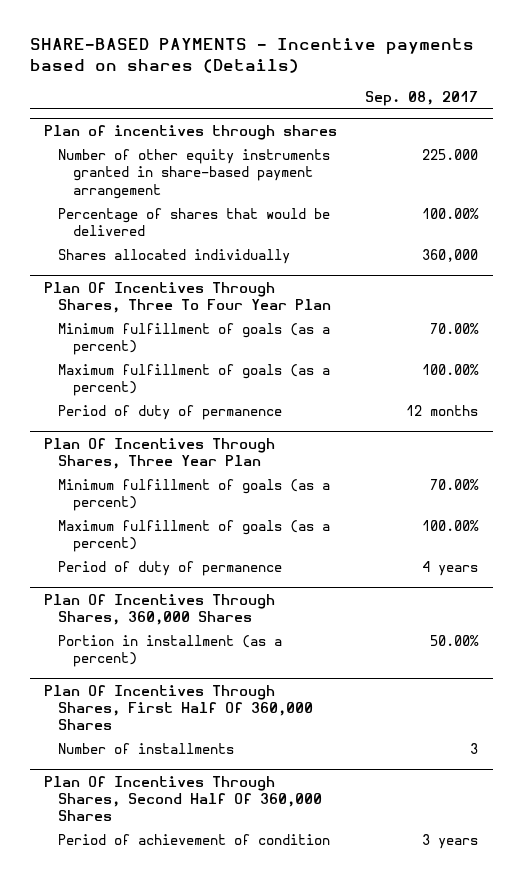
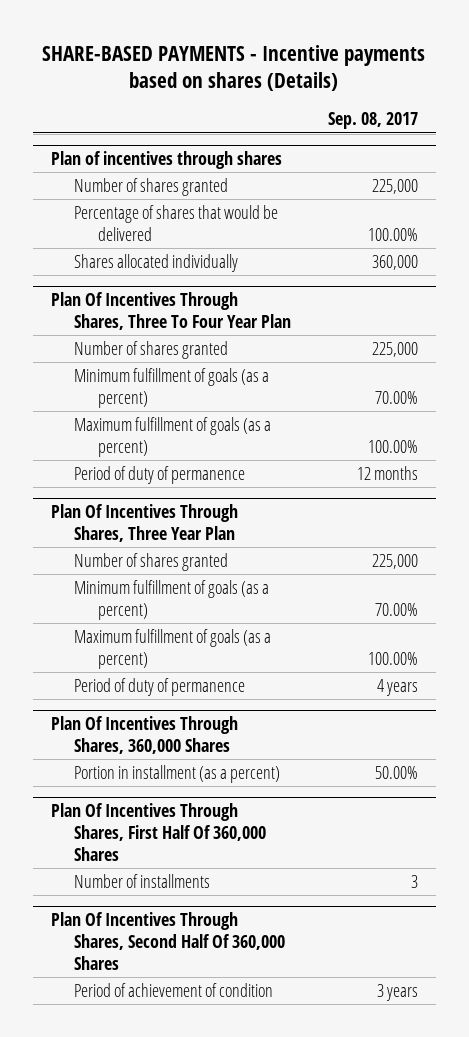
@ Plan of incentives through shares
- Number of other equity instruments granted in share-based payment arrangement | 225.000
+ Number of shares granted | 225,000
@ Plan Of Incentives Through Shares, Three To Four Year Plan
+ Number of shares granted | 225,000
@ Plan Of Incentives Through Shares, Three Year Plan
+ Number of shares granted | 225,000

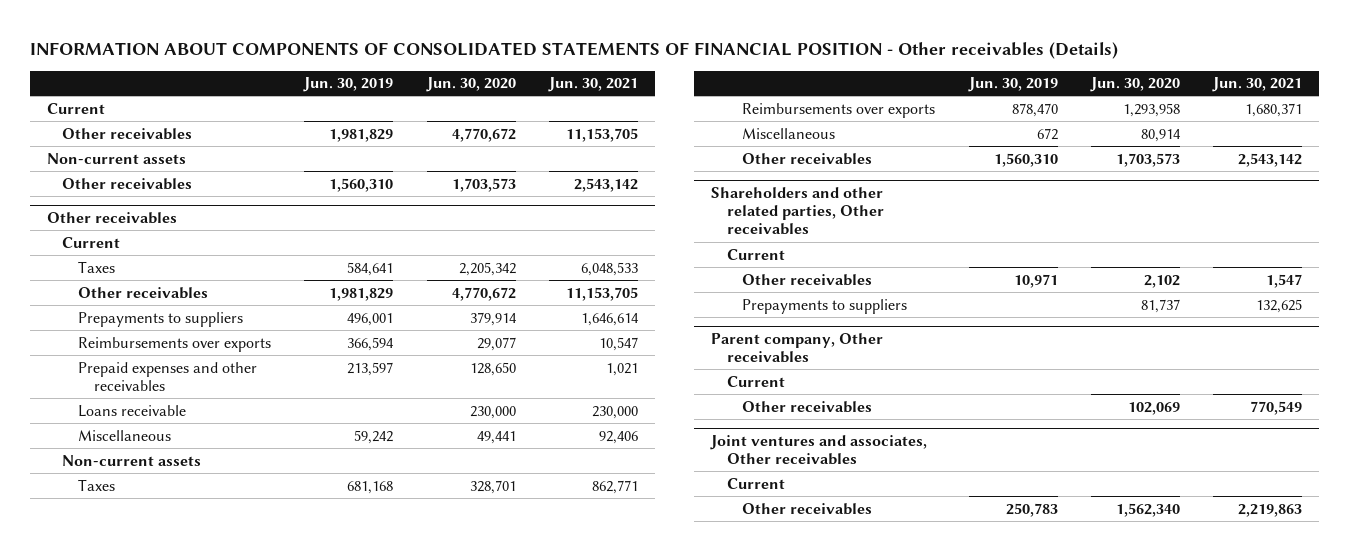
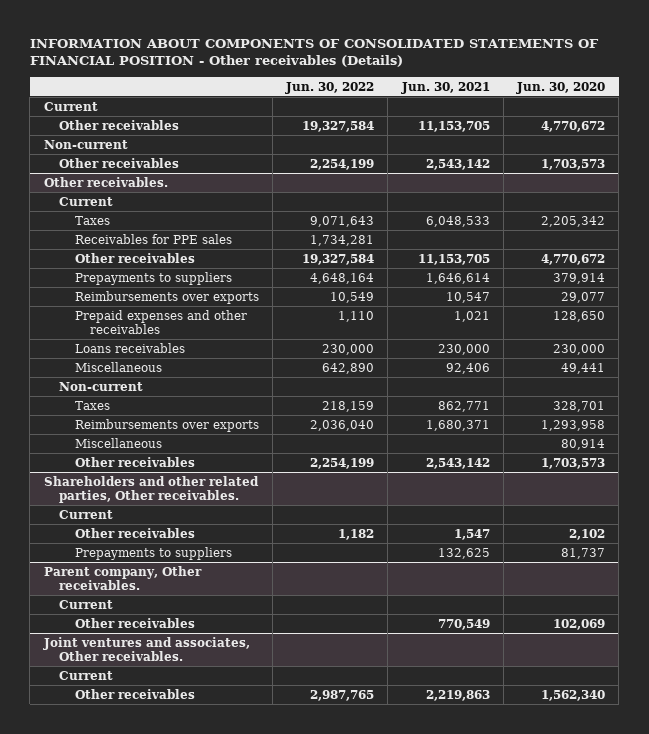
- | Jun. 30, 2019 | Jun. 30, 2020 | Jun. 30, 2021
+ | Jun. 30, 2022 | Jun. 30, 2021 | Jun. 30, 2020
- Non-current assets
+ Non-current
- Other receivables
+ Other receivables.
+ Receivables for PPE sales | 1,734,281 | |
- Loans receivable | | 230,000 | 230,000
+ Loans receivables | 230,000 | 230,000 | 230,000
- Non-current assets
+ Non-current
- Shareholders and other related parties, Other receivables
+ Shareholders and other related parties, Other receivables.
- Parent company, Other receivables
+ Parent company, Other receivables.
- Joint ventures and associates, Other receivables
+ Joint ventures and associates, Other receivables.

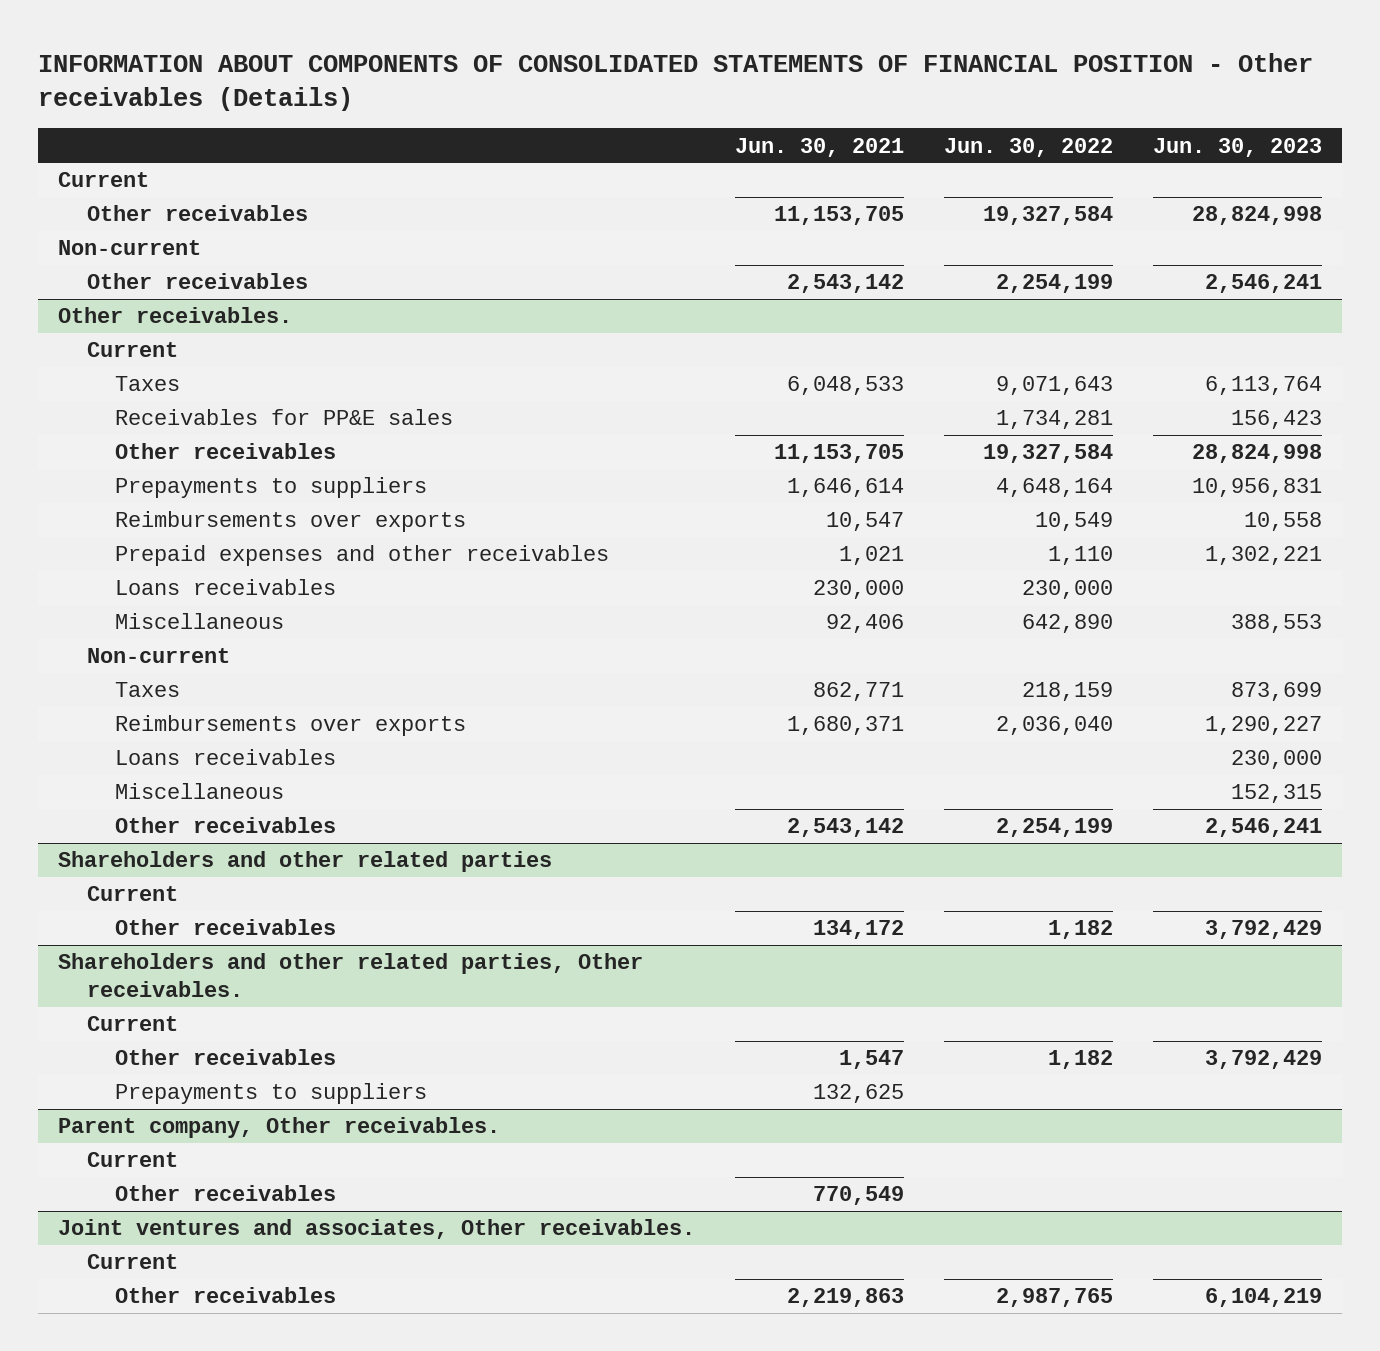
- | Jun. 30, 2022 | Jun. 30, 2021 | Jun. 30, 2020
+ | Jun. 30, 2021 | Jun. 30, 2022 | Jun. 30, 2023
@ Other receivables.
- Receivables for PPE sales | 1,734,281 | |
+ Receivables for PP&E sales | | 1,734,281 | 156,423
+ Loans receivables | | | 230,000
+ Shareholders and other related parties
+ Current
+ Other receivables | 134,172 | 1,182 | 3,792,429

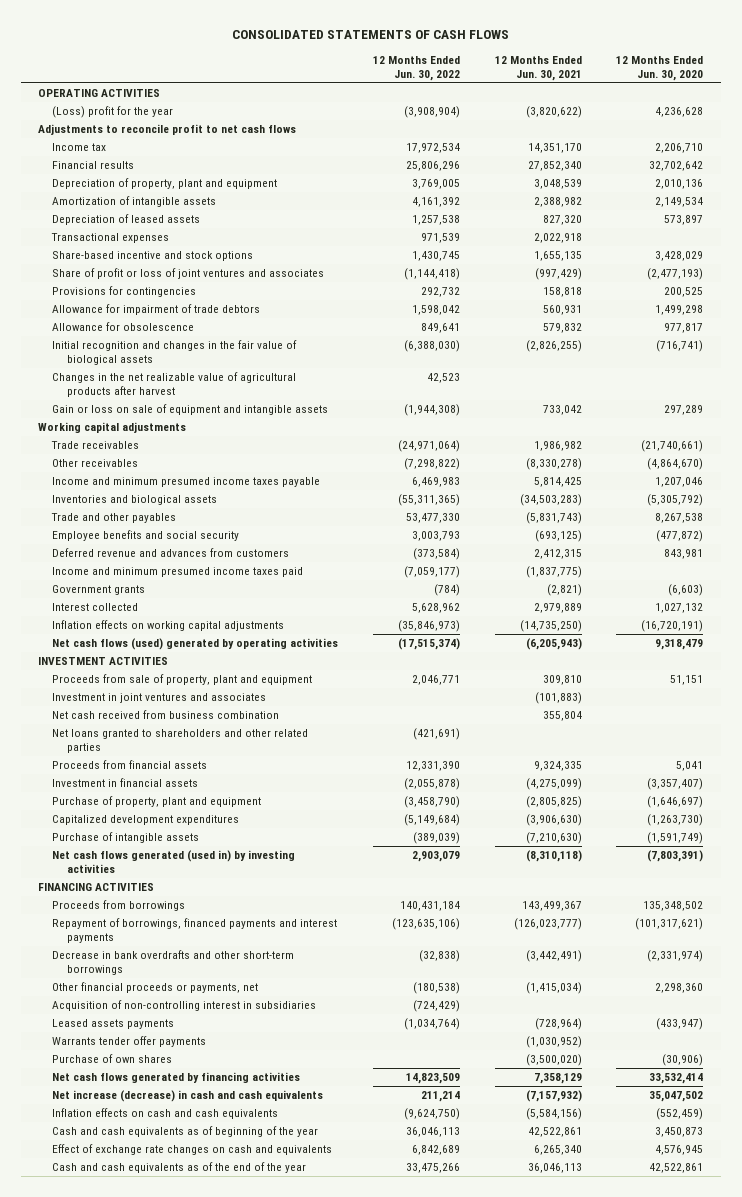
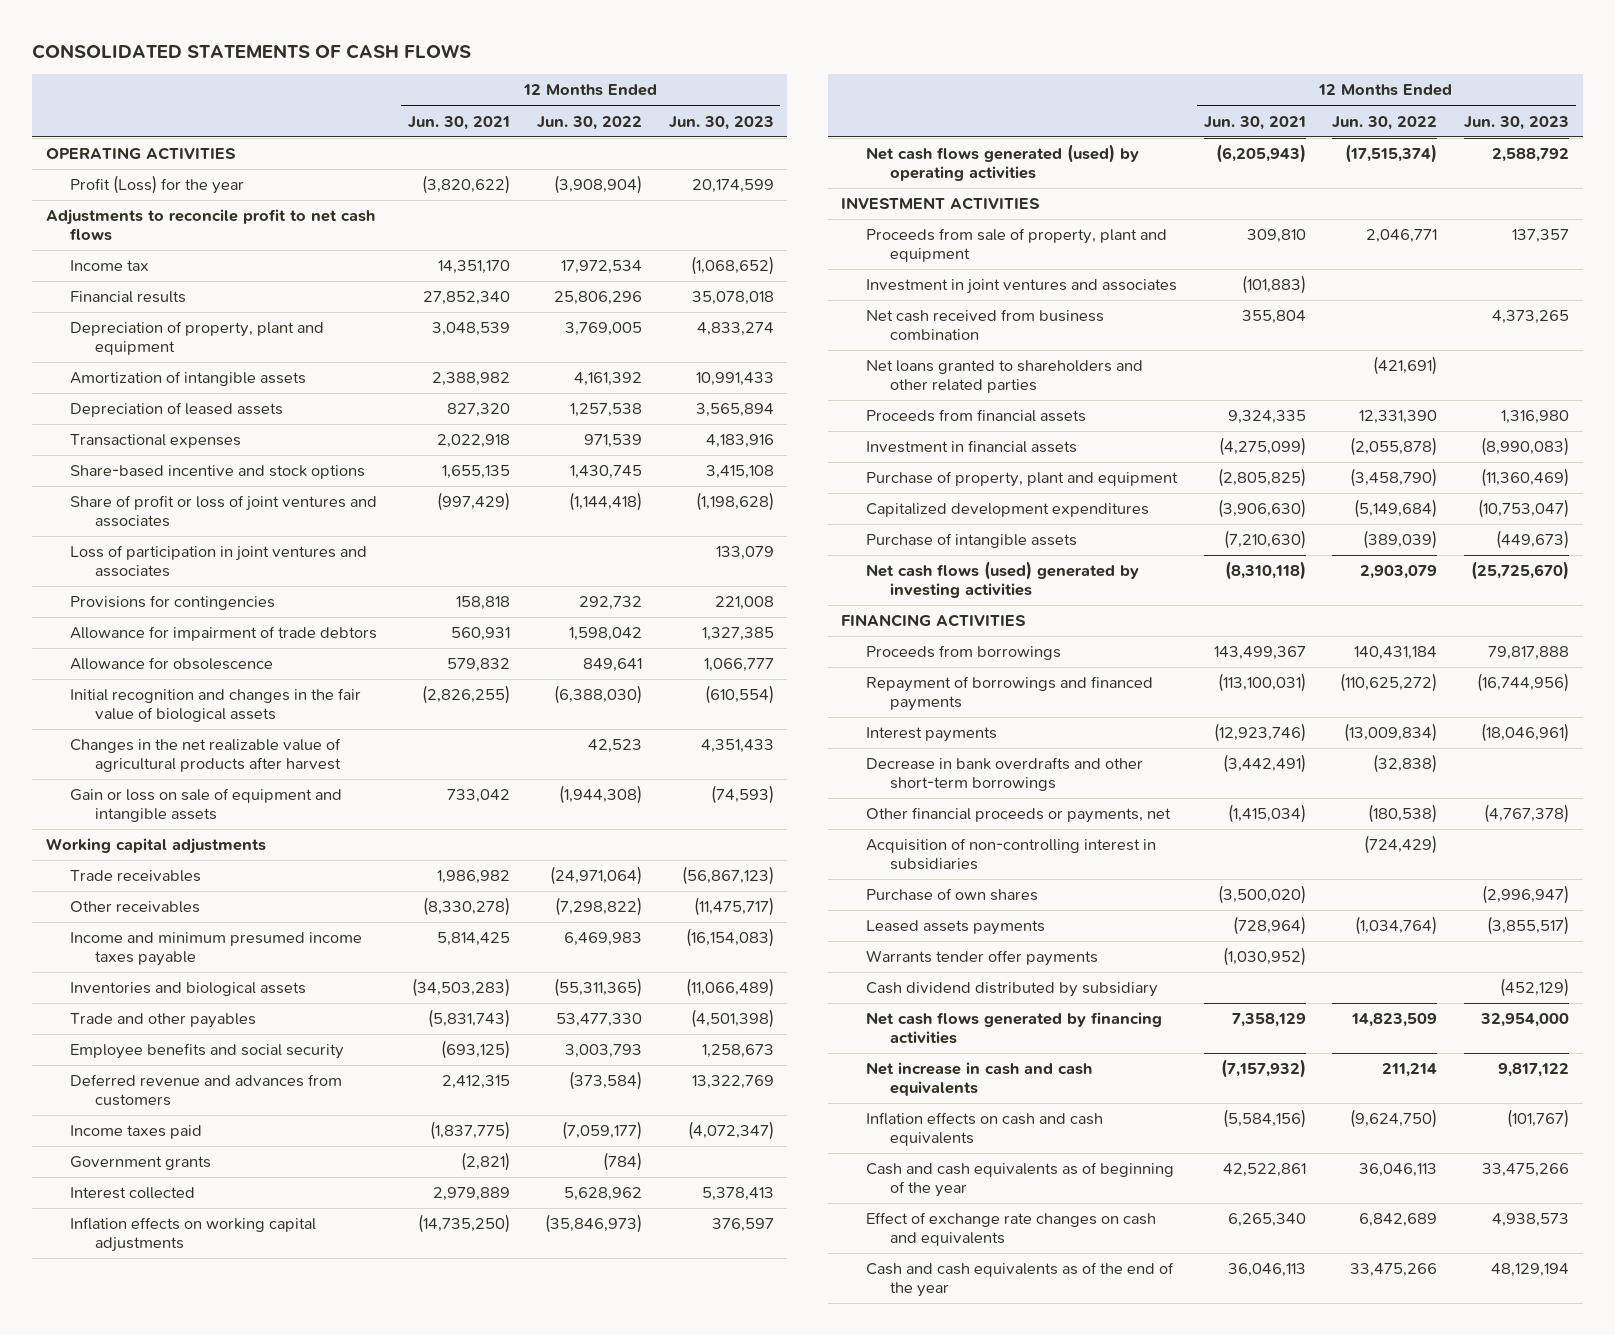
- | 12 Months Ended Jun. 30, 2022 | 12 Months Ended Jun. 30, 2021 | 12 Months Ended Jun. 30, 2020
+ | 12 Months Ended Jun. 30, 2021 | 12 Months Ended Jun. 30, 2022 | 12 Months Ended Jun. 30, 2023
- (Loss) profit for the year | (3,908,904) | (3,820,622) | 4,236,628
+ Profit (Loss) for the year | (3,820,622) | (3,908,904) | 20,174,599
+ Loss of participation in joint ventures and associates | | | 133,079
- Income and minimum presumed income taxes paid | (7,059,177) | (1,837,775) |
+ Income taxes paid | (1,837,775) | (7,059,177) | (4,072,347)
- Net cash flows (used) generated by operating activities | (17,515,374) | (6,205,943) | 9,318,479
+ Net cash flows generated (used) by operating activities | (6,205,943) | (17,515,374) | 2,588,792
- Net cash flows generated (used in) by investing activities | 2,903,079 | (8,310,118) | (7,803,391)
+ Net cash flows (used) generated by investing activities | (8,310,118) | 2,903,079 | (25,725,670)
- Repayment of borrowings, financed payments and interest payments | (123,635,106) | (126,023,777) | (101,317,621)
+ Repayment of borrowings and financed payments | (113,100,031) | (110,625,272) | (16,744,956)
+ Interest payments | (12,923,746) | (13,009,834) | (18,046,961)
moved up: Purchase of own shares | (3,500,020) | | (2,996,947)
+ Cash dividend distributed by subsidiary | | | (452,129)
- Net increase (decrease) in cash and cash equivalents | 211,214 | (7,157,932) | 35,047,502
+ Net increase in cash and cash equivalents | (7,157,932) | 211,214 | 9,817,122

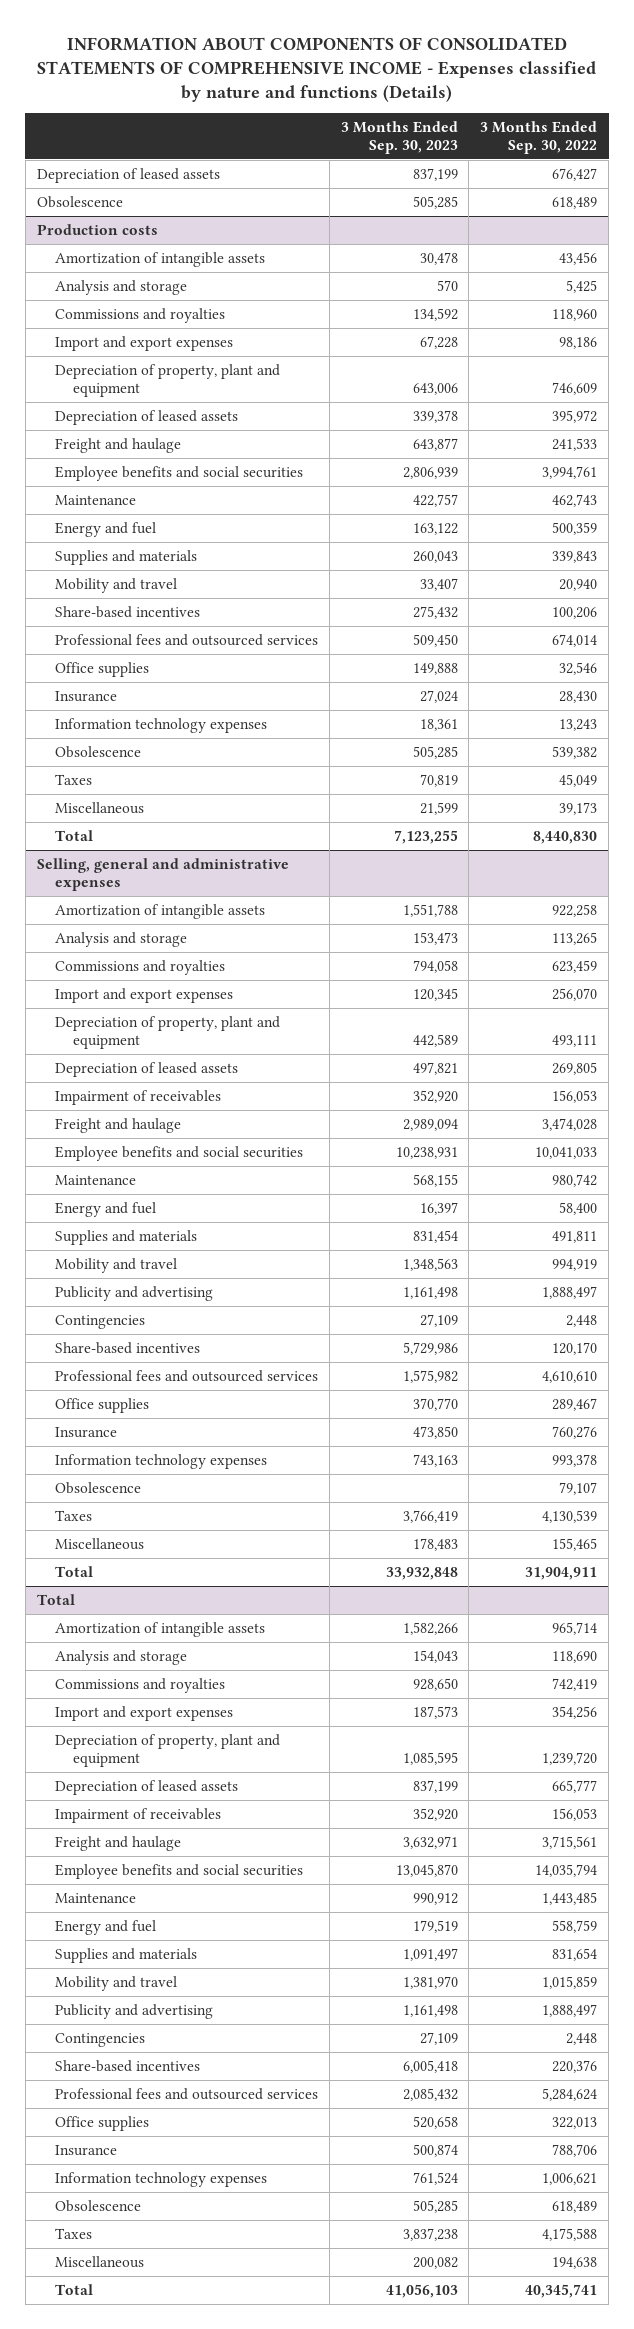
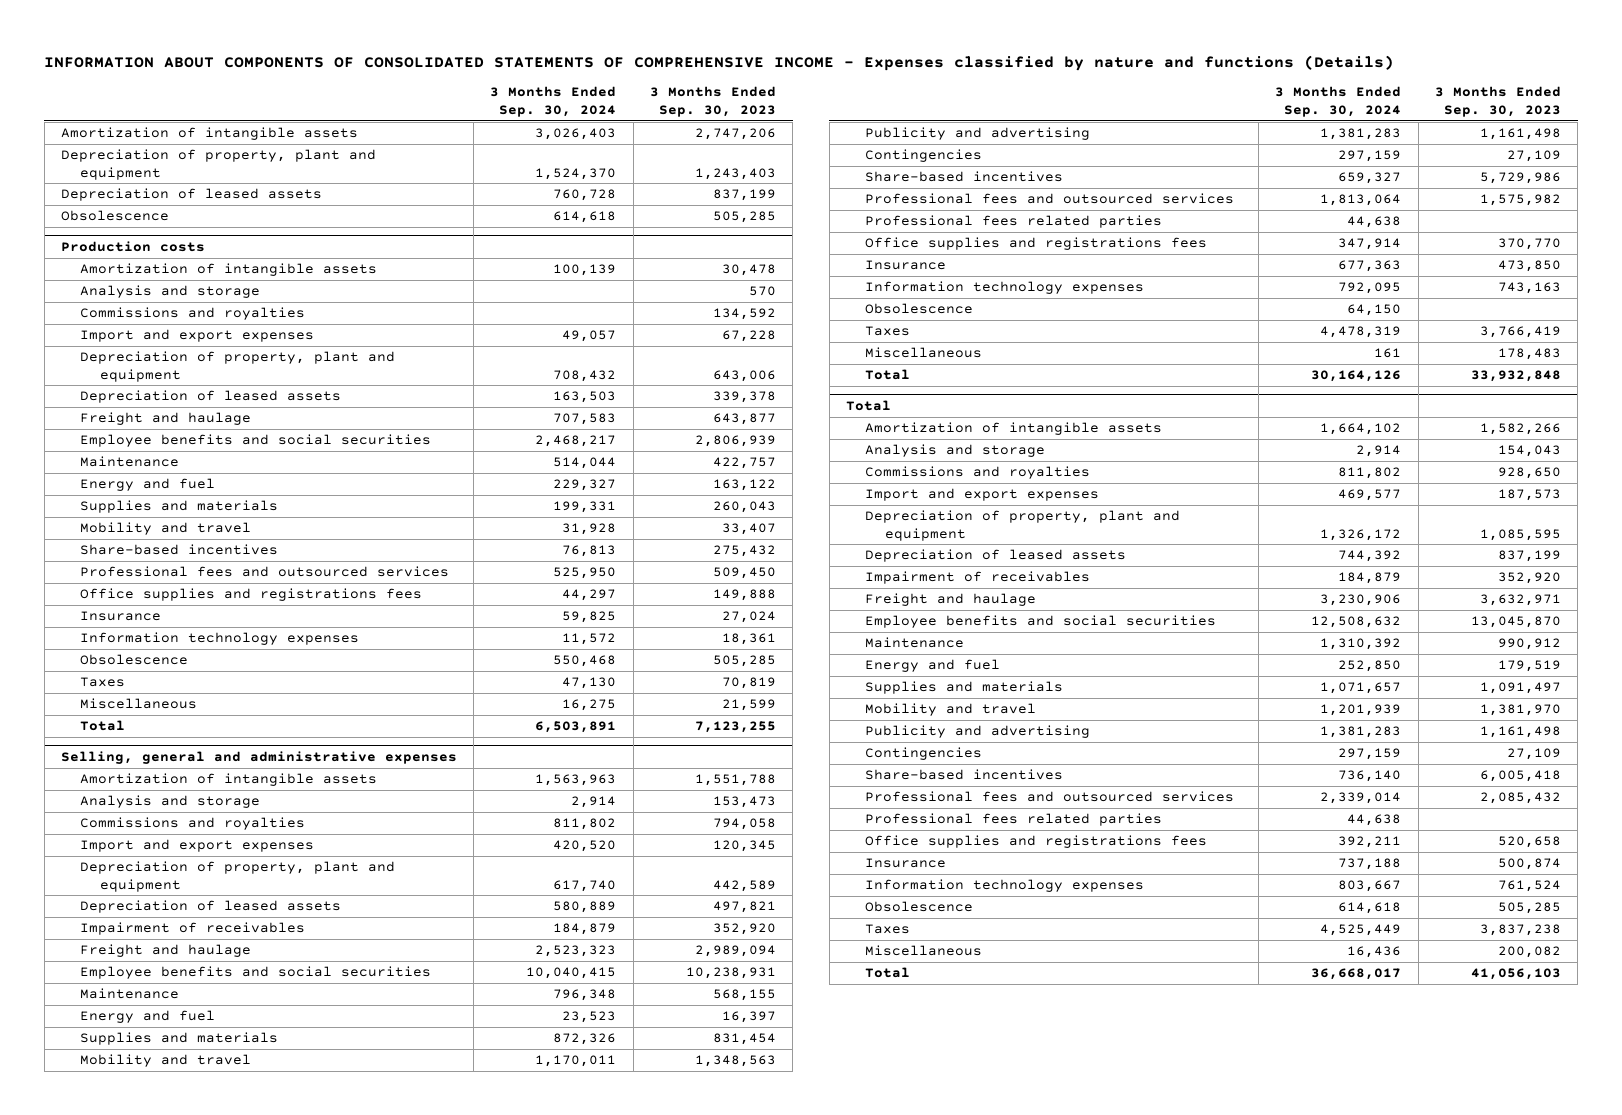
- | 3 Months Ended Sep. 30, 2023 | 3 Months Ended Sep. 30, 2022
+ | 3 Months Ended Sep. 30, 2024 | 3 Months Ended Sep. 30, 2023
+ Amortization of intangible assets | 3,026,403 | 2,747,206
+ Depreciation of property, plant and equipment | 1,524,370 | 1,243,403
@ Production costs
- Office supplies | 149,888 | 32,546
+ Office supplies and registrations fees | 44,297 | 149,888
@ Selling, general and administrative expenses
- Office supplies | 370,770 | 289,467
+ Professional fees related parties | 44,638 |
+ Office supplies and registrations fees | 347,914 | 370,770
@ Total
- Office supplies | 520,658 | 322,013
+ Professional fees related parties | 44,638 |
+ Office supplies and registrations fees | 392,211 | 520,658

